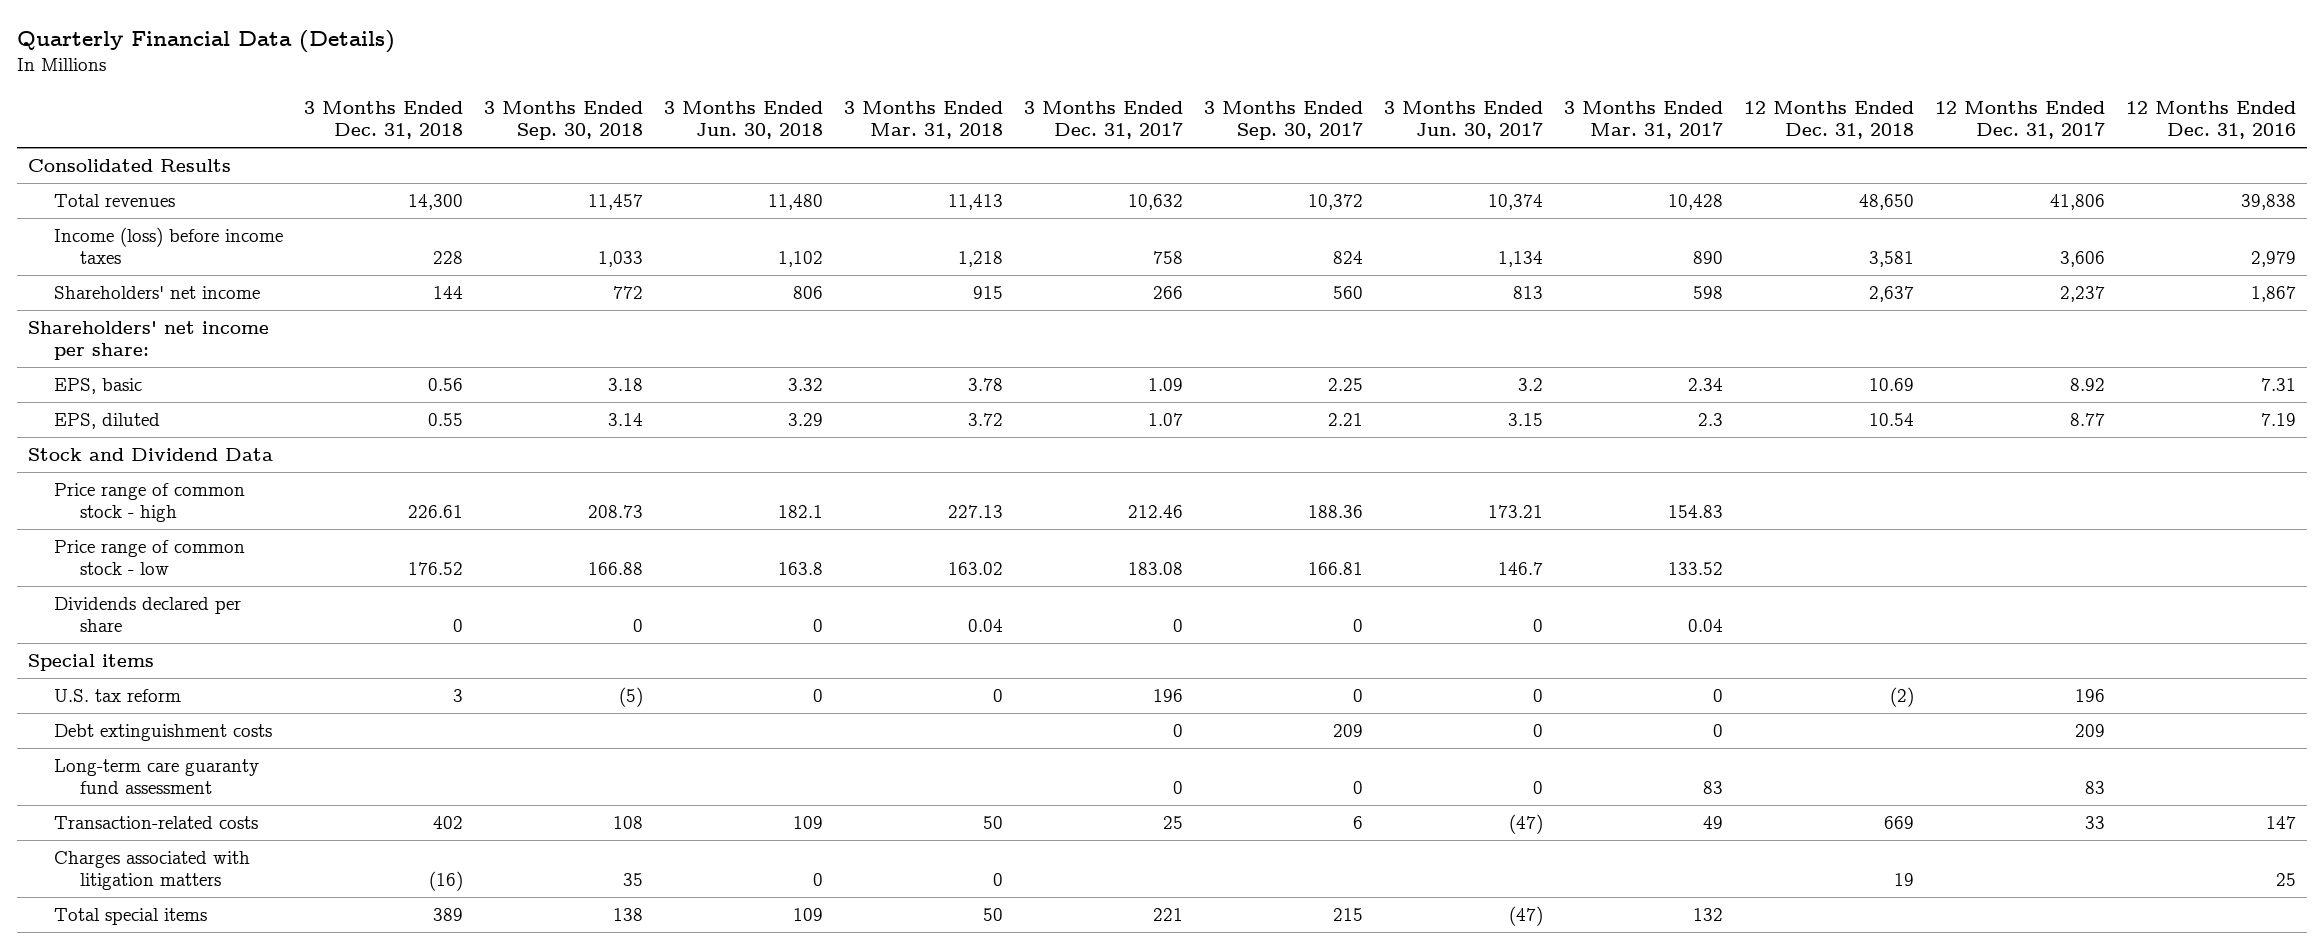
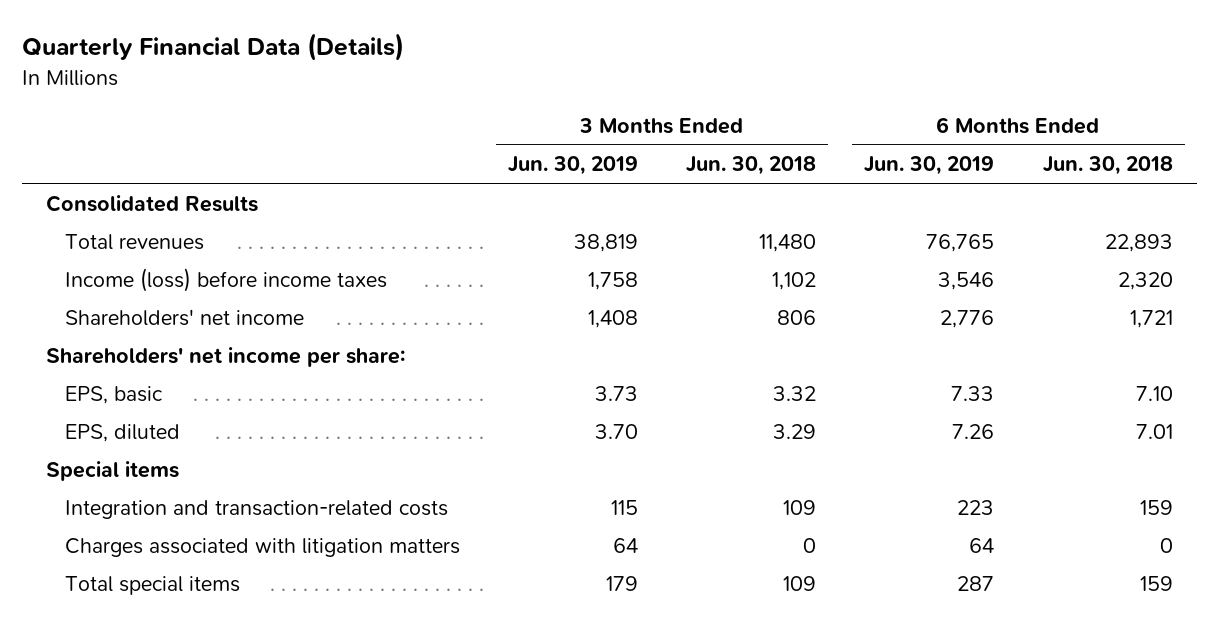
- | 3 Months Ended Dec. 31, 2018 | 3 Months Ended Sep. 30, 2018 | 3 Months Ended Jun. 30, 2018 | 3 Months Ended Mar. 31, 2018 | 3 Months Ended Dec. 31, 2017 | 3 Months Ended Sep. 30, 2017 | 3 Months Ended Jun. 30, 2017 | 3 Months Ended Mar. 31, 2017 | 12 Months Ended Dec. 31, 2018 | 12 Months Ended Dec. 31, 2017 | 12 Months Ended Dec. 31, 2016
+ | 3 Months Ended Jun. 30, 2019 | 3 Months Ended Jun. 30, 2018 | 6 Months Ended Jun. 30, 2019 | 6 Months Ended Jun. 30, 2018
- Stock and Dividend Data
- Price range of common stock - high | 226.61 | 208.73 | 182.1 | 227.13 | 212.46 | 188.36 | 173.21 | 154.83 | | |
- Price range of common stock - low | 176.52 | 166.88 | 163.8 | 163.02 | 183.08 | 166.81 | 146.7 | 133.52 | | |
- Dividends declared per share | 0 | 0 | 0 | 0.04 | 0 | 0 | 0 | 0.04 | | |
- U.S. tax reform | 3 | (5) | 0 | 0 | 196 | 0 | 0 | 0 | (2) | 196 |
- Debt extinguishment costs | | | | | 0 | 209 | 0 | 0 | | 209 |
- Long-term care guaranty fund assessment | | | | | 0 | 0 | 0 | 83 | | 83 |
- Transaction-related costs | 402 | 108 | 109 | 50 | 25 | 6 | (47) | 49 | 669 | 33 | 147
+ Integration and transaction-related costs | 115 | 109 | 223 | 159

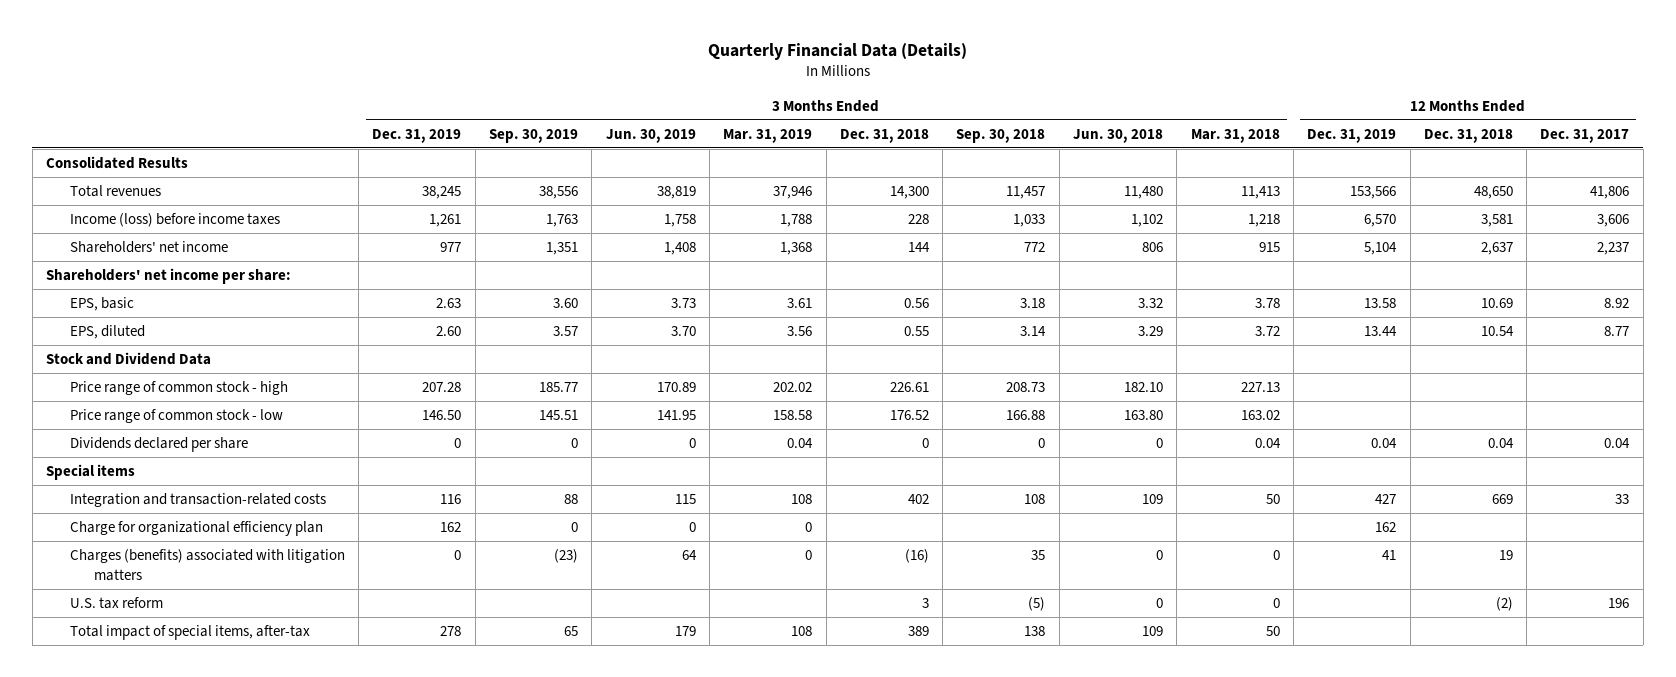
- | 3 Months Ended Jun. 30, 2019 | 3 Months Ended Jun. 30, 2018 | 6 Months Ended Jun. 30, 2019 | 6 Months Ended Jun. 30, 2018
+ | 3 Months Ended Dec. 31, 2019 | 3 Months Ended Sep. 30, 2019 | 3 Months Ended Jun. 30, 2019 | 3 Months Ended Mar. 31, 2019 | 3 Months Ended Dec. 31, 2018 | 3 Months Ended Sep. 30, 2018 | 3 Months Ended Jun. 30, 2018 | 3 Months Ended Mar. 31, 2018 | 12 Months Ended Dec. 31, 2019 | 12 Months Ended Dec. 31, 2018 | 12 Months Ended Dec. 31, 2017
+ Stock and Dividend Data
+ Price range of common stock - high | 207.28 | 185.77 | 170.89 | 202.02 | 226.61 | 208.73 | 182.10 | 227.13 | | |
+ Price range of common stock - low | 146.50 | 145.51 | 141.95 | 158.58 | 176.52 | 166.88 | 163.80 | 163.02 | | |
+ Dividends declared per share | 0 | 0 | 0 | 0.04 | 0 | 0 | 0 | 0.04 | 0.04 | 0.04 | 0.04
- Charges associated with litigation matters | 64 | 0 | 64 | 0
- Total special items | 179 | 109 | 287 | 159
+ Charge for organizational efficiency plan | 162 | 0 | 0 | 0 | | | | | 162 | |
+ Charges (benefits) associated with litigation matters | 0 | (23) | 64 | 0 | (16) | 35 | 0 | 0 | 41 | 19 |
+ U.S. tax reform | | | | | 3 | (5) | 0 | 0 | | (2) | 196
+ Total impact of special items, after-tax | 278 | 65 | 179 | 108 | 389 | 138 | 109 | 50 | | |

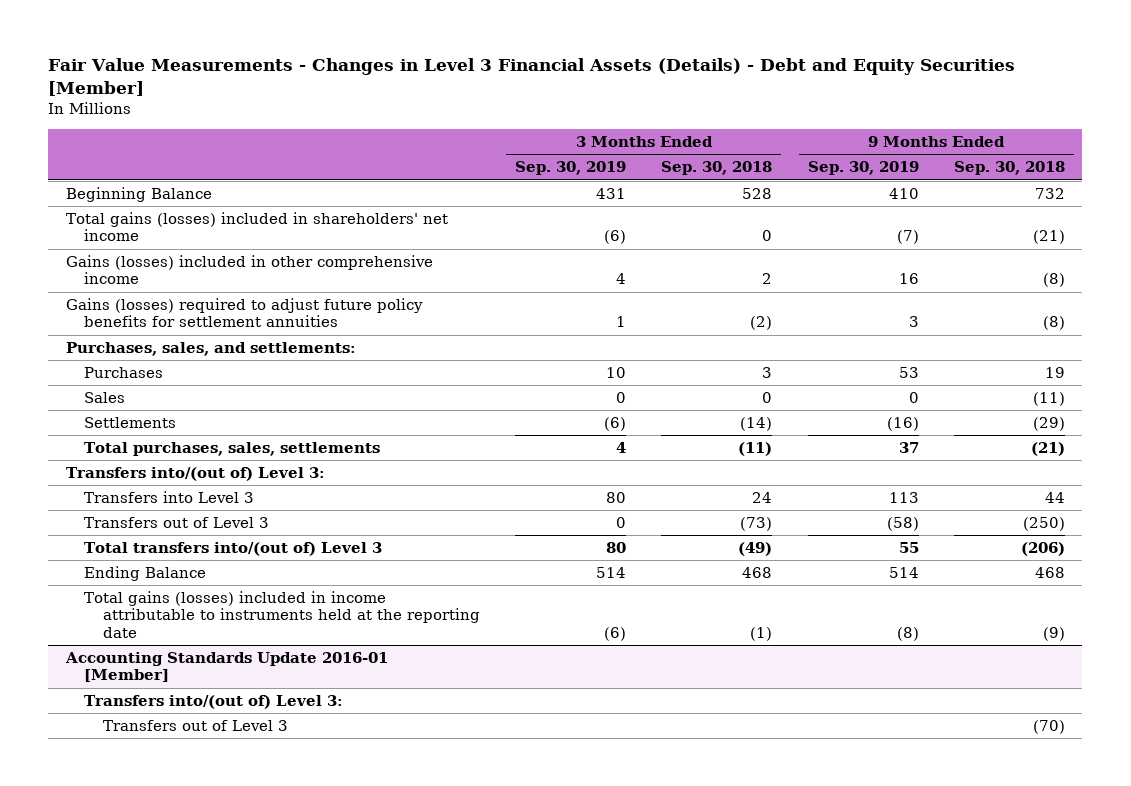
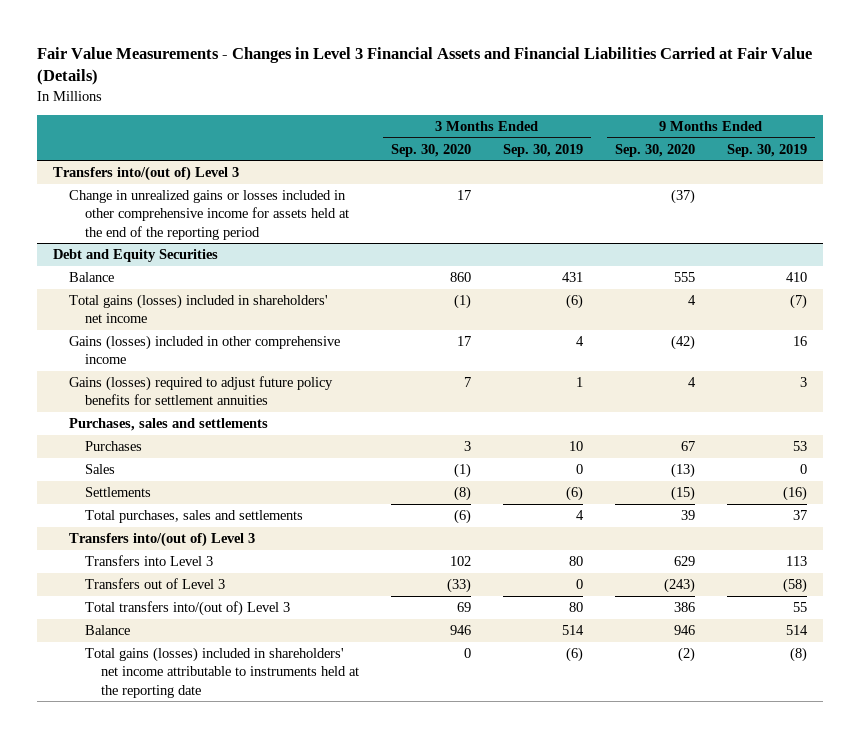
- Fair Value Measurements - Changes in Level 3 Financial Assets (Details) - Debt and Equity Securities [Member]
+ Fair Value Measurements - Changes in Level 3 Financial Assets and Financial Liabilities Carried at Fair Value (Details)
- | 3 Months Ended Sep. 30, 2019 | 3 Months Ended Sep. 30, 2018 | 9 Months Ended Sep. 30, 2019 | 9 Months Ended Sep. 30, 2018
+ | 3 Months Ended Sep. 30, 2020 | 3 Months Ended Sep. 30, 2019 | 9 Months Ended Sep. 30, 2020 | 9 Months Ended Sep. 30, 2019
- Beginning Balance | 431 | 528 | 410 | 732
+ Transfers into/(out of) Level 3
+ Change in unrealized gains or losses included in other comprehensive income for assets held at the end of the reporting period | 17 | | (37) |
+ Debt and Equity Securities
+ Balance | 860 | 431 | 555 | 410
- Purchases, sales, and settlements:
+ Purchases, sales and settlements
- Total purchases, sales, settlements | 4 | (11) | 37 | (21)
- Transfers into/(out of) Level 3:
+ Total purchases, sales and settlements | (6) | 4 | 39 | 37
+ Transfers into/(out of) Level 3
- Ending Balance | 514 | 468 | 514 | 468
- Total gains (losses) included in income attributable to instruments held at the reporting date | (6) | (1) | (8) | (9)
- Accounting Standards Update 2016-01 [Member]
- Transfers into/(out of) Level 3:
- Transfers out of Level 3 | | | | (70)
+ Balance | 946 | 514 | 946 | 514
+ Total gains (losses) included in shareholders' net income attributable to instruments held at the reporting date | 0 | (6) | (2) | (8)

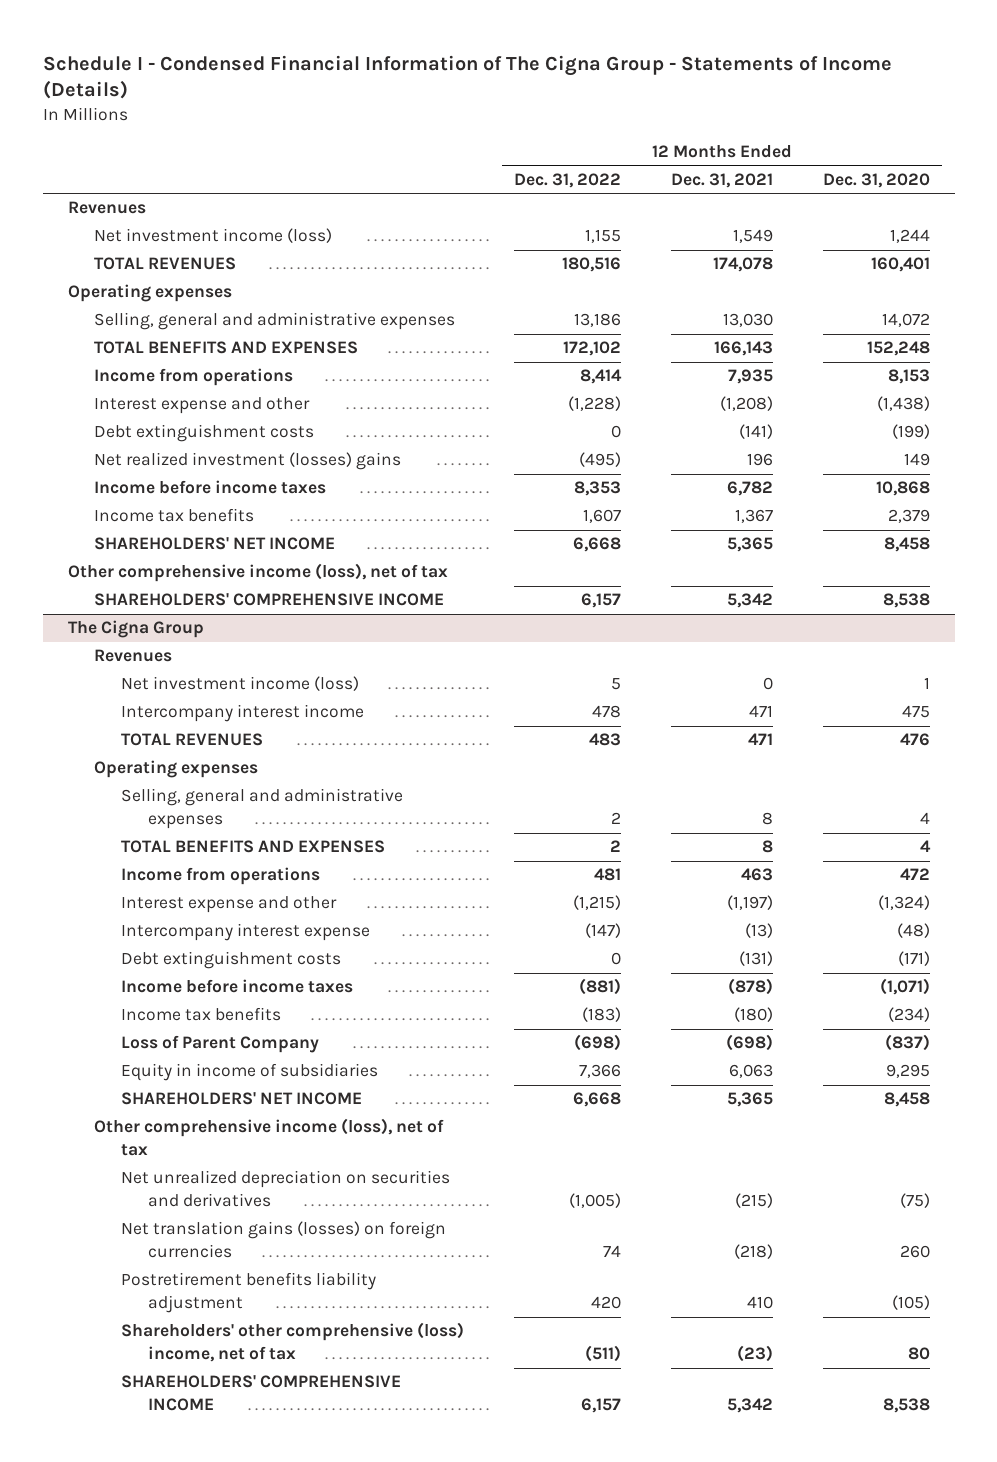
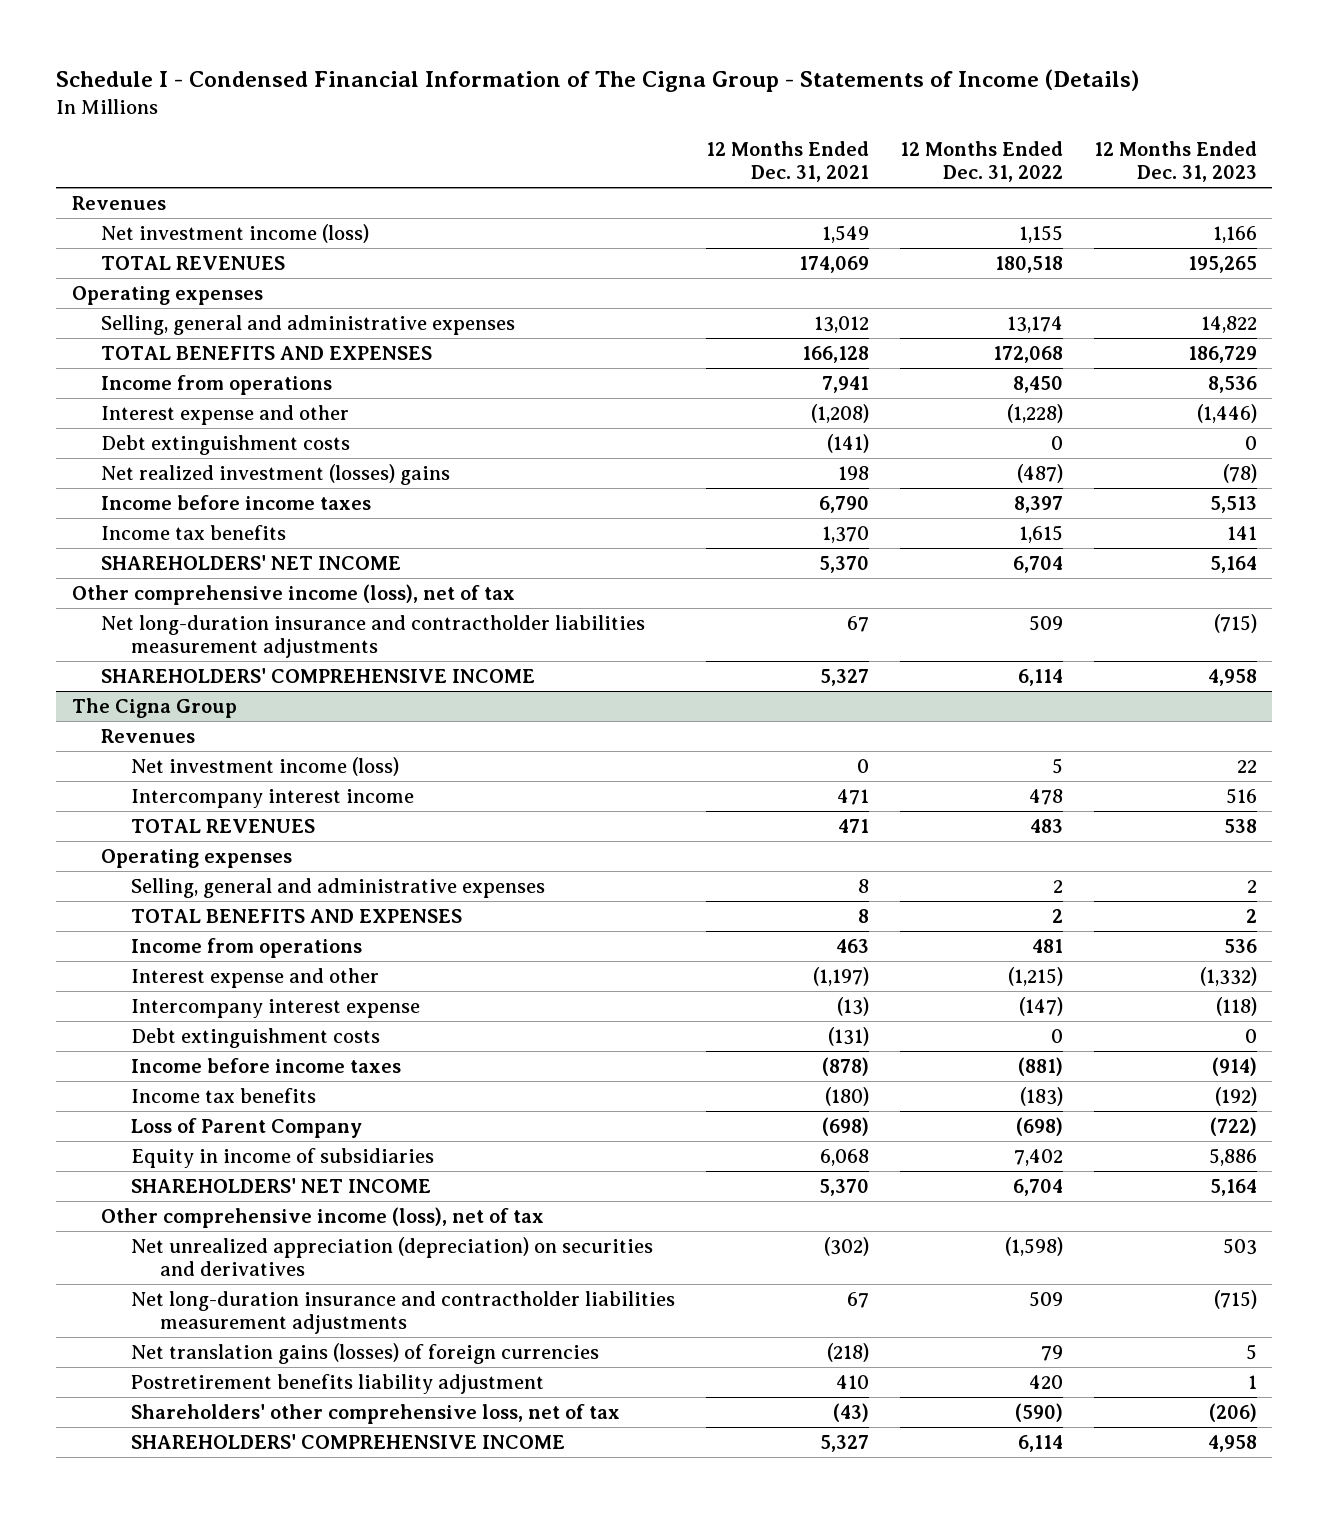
- | 12 Months Ended Dec. 31, 2022 | 12 Months Ended Dec. 31, 2021 | 12 Months Ended Dec. 31, 2020
+ | 12 Months Ended Dec. 31, 2021 | 12 Months Ended Dec. 31, 2022 | 12 Months Ended Dec. 31, 2023
- TOTAL REVENUES | 180,516 | 174,078 | 160,401
+ TOTAL REVENUES | 174,069 | 180,518 | 195,265
- Selling, general and administrative expenses | 13,186 | 13,030 | 14,072
- TOTAL BENEFITS AND EXPENSES | 172,102 | 166,143 | 152,248
- Income from operations | 8,414 | 7,935 | 8,153
+ Selling, general and administrative expenses | 13,012 | 13,174 | 14,822
+ TOTAL BENEFITS AND EXPENSES | 166,128 | 172,068 | 186,729
+ Income from operations | 7,941 | 8,450 | 8,536
- Net realized investment (losses) gains | (495) | 196 | 149
- Income before income taxes | 8,353 | 6,782 | 10,868
- Income tax benefits | 1,607 | 1,367 | 2,379
- SHAREHOLDERS' NET INCOME | 6,668 | 5,365 | 8,458
+ Net realized investment (losses) gains | 198 | (487) | (78)
+ Income before income taxes | 6,790 | 8,397 | 5,513
+ Income tax benefits | 1,370 | 1,615 | 141
+ SHAREHOLDERS' NET INCOME | 5,370 | 6,704 | 5,164
- SHAREHOLDERS' COMPREHENSIVE INCOME | 6,157 | 5,342 | 8,538
+ Net long-duration insurance and contractholder liabilities measurement adjustments | 67 | 509 | (715)
+ SHAREHOLDERS' COMPREHENSIVE INCOME | 5,327 | 6,114 | 4,958
@ The Cigna Group
- Equity in income of subsidiaries | 7,366 | 6,063 | 9,295
- SHAREHOLDERS' NET INCOME | 6,668 | 5,365 | 8,458
+ Equity in income of subsidiaries | 6,068 | 7,402 | 5,886
+ SHAREHOLDERS' NET INCOME | 5,370 | 6,704 | 5,164
- Net unrealized depreciation on securities and derivatives | (1,005) | (215) | (75)
- Net translation gains (losses) on foreign currencies | 74 | (218) | 260
+ Net unrealized appreciation (depreciation) on securities and derivatives | (302) | (1,598) | 503
+ Net long-duration insurance and contractholder liabilities measurement adjustments | 67 | 509 | (715)
+ Net translation gains (losses) of foreign currencies | (218) | 79 | 5
- Shareholders' other comprehensive (loss) income, net of tax | (511) | (23) | 80
- SHAREHOLDERS' COMPREHENSIVE INCOME | 6,157 | 5,342 | 8,538
+ Shareholders' other comprehensive loss, net of tax | (43) | (590) | (206)
+ SHAREHOLDERS' COMPREHENSIVE INCOME | 5,327 | 6,114 | 4,958

